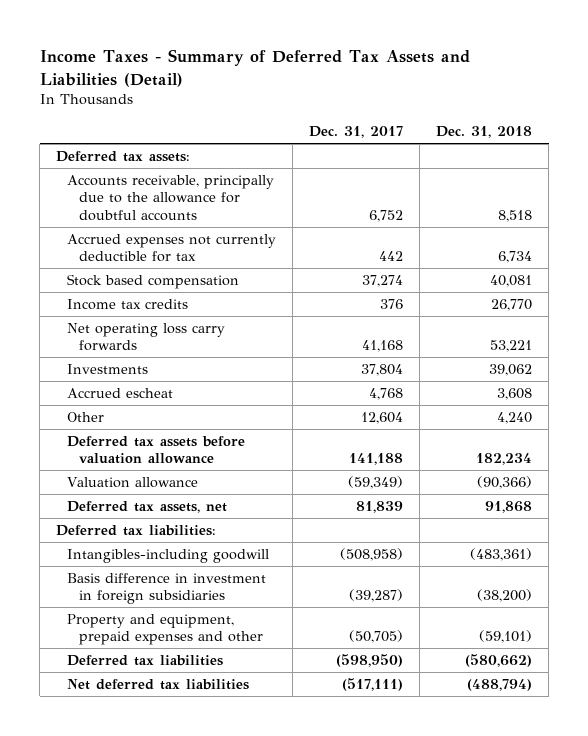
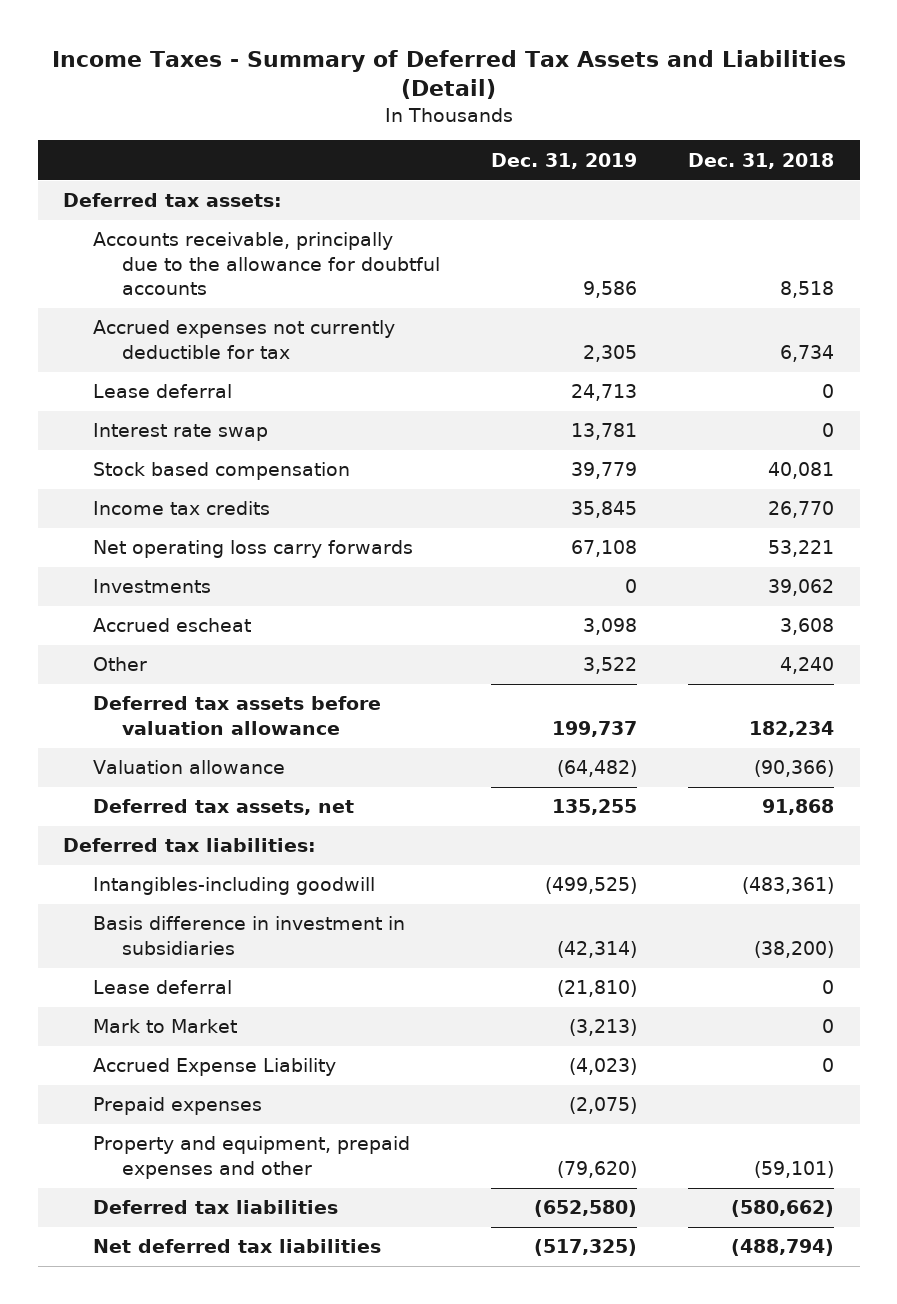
- | Dec. 31, 2017 | Dec. 31, 2018
+ | Dec. 31, 2019 | Dec. 31, 2018
+ Lease deferral | 24,713 | 0
+ Interest rate swap | 13,781 | 0
- Basis difference in investment in foreign subsidiaries | (39,287) | (38,200)
+ Basis difference in investment in subsidiaries | (42,314) | (38,200)
+ Lease deferral | (21,810) | 0
+ Mark to Market | (3,213) | 0
+ Accrued Expense Liability | (4,023) | 0
+ Prepaid expenses | (2,075) |

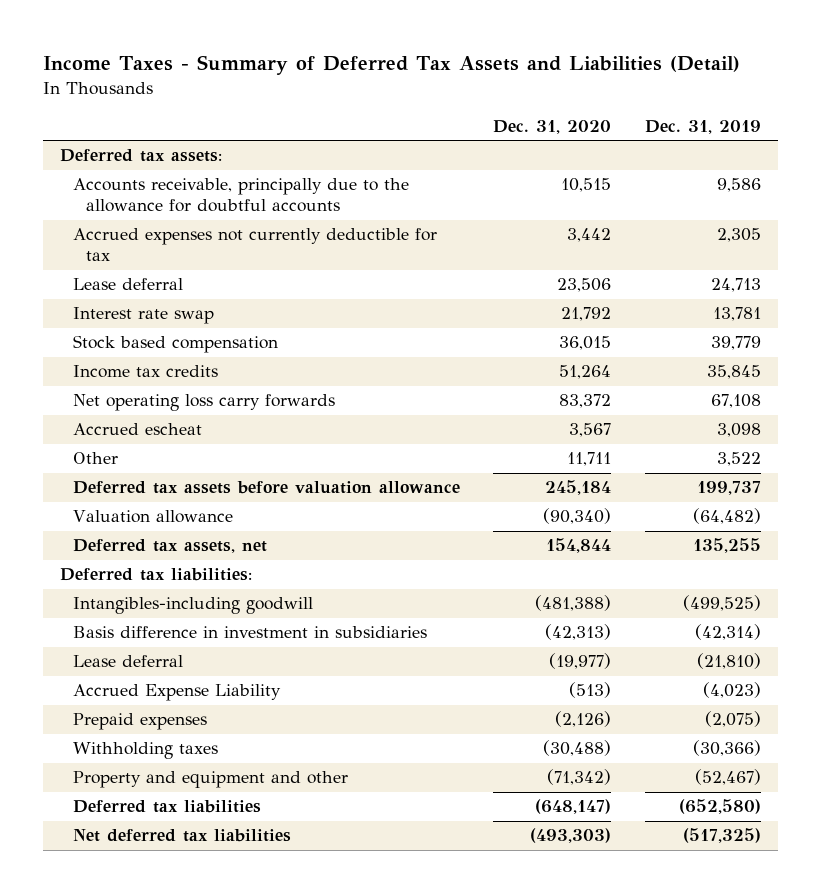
- | Dec. 31, 2019 | Dec. 31, 2018
+ | Dec. 31, 2020 | Dec. 31, 2019
- Investments | 0 | 39,062
- Mark to Market | (3,213) | 0
- Property and equipment, prepaid expenses and other | (79,620) | (59,101)
+ Withholding taxes | (30,488) | (30,366)
+ Property and equipment and other | (71,342) | (52,467)

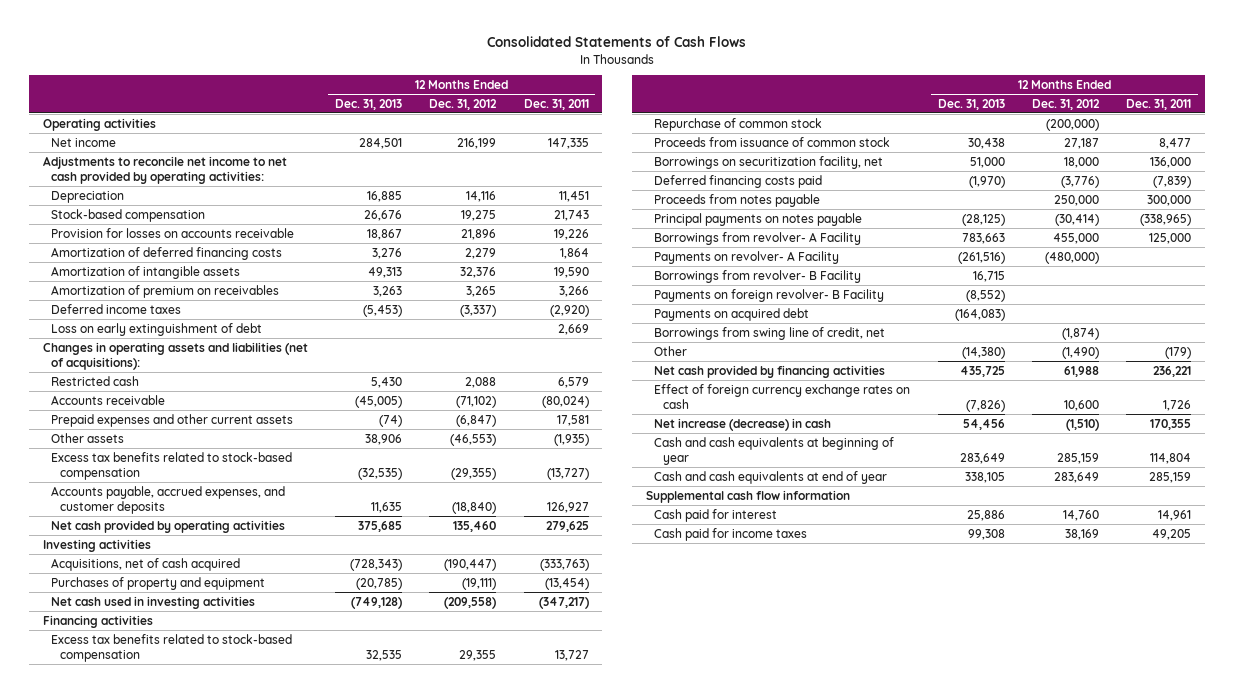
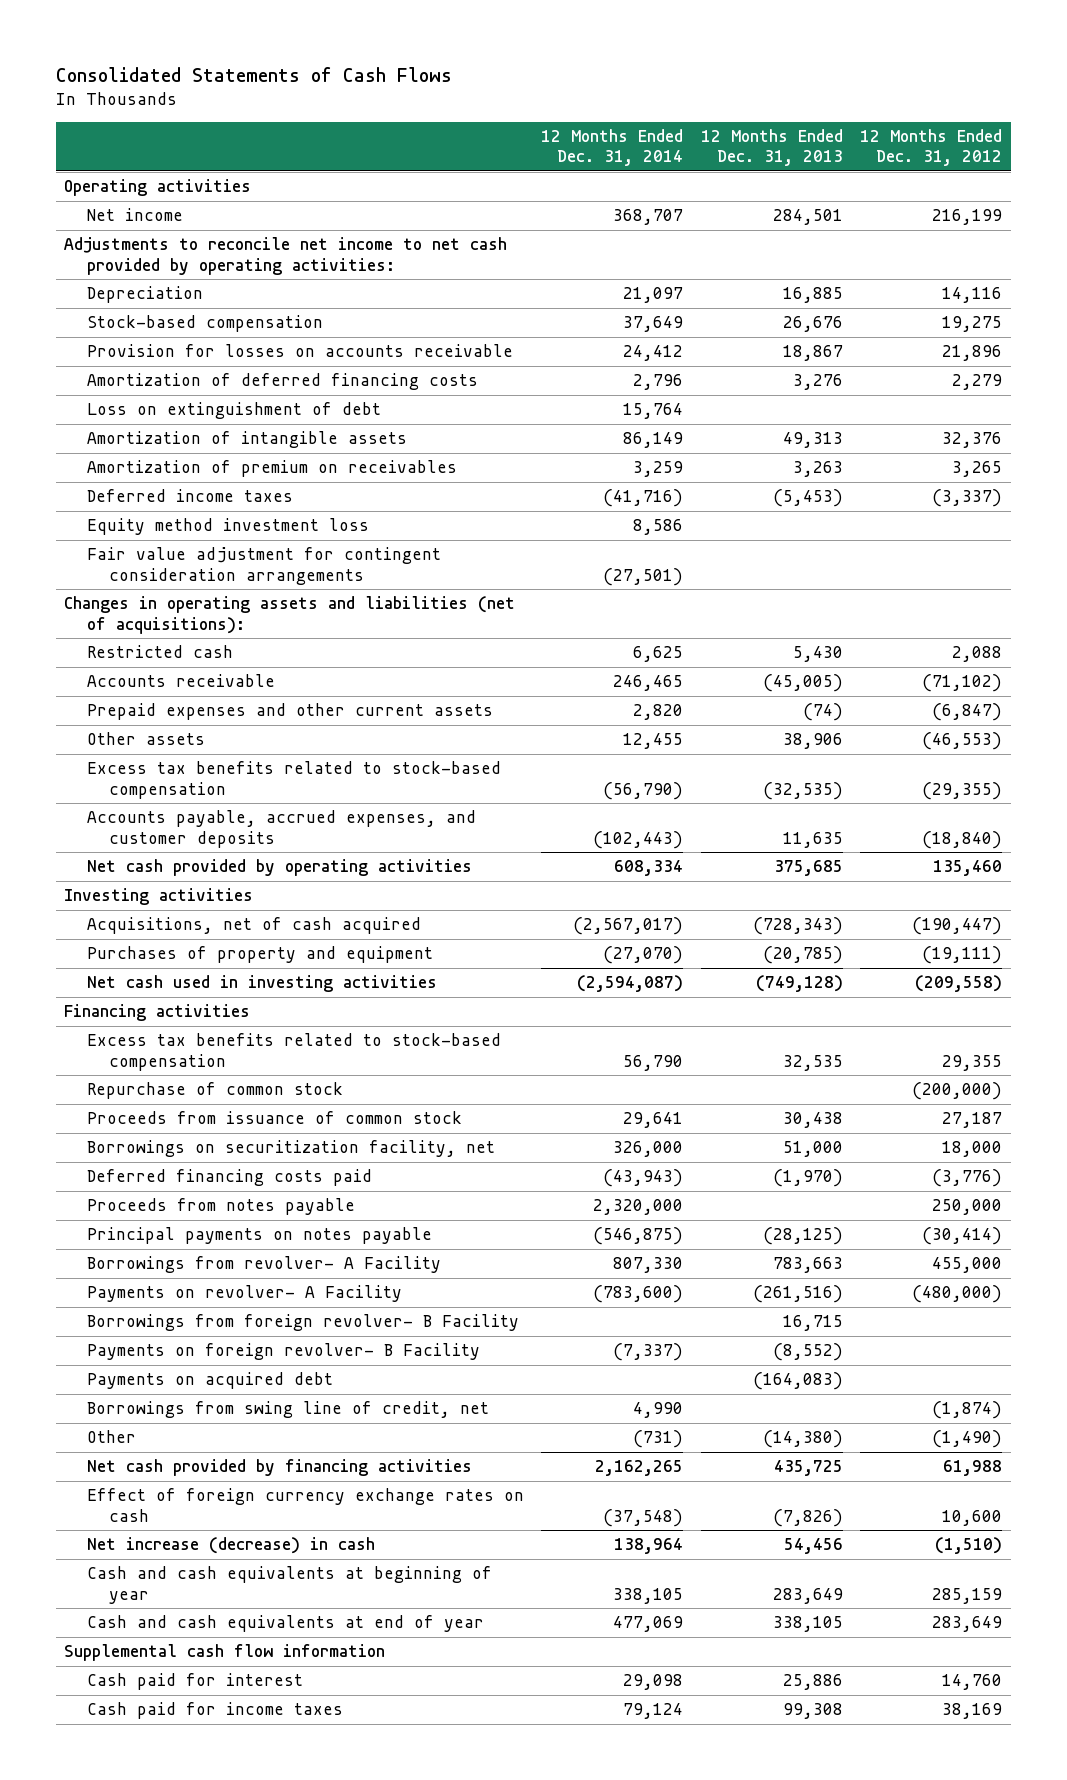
- | 12 Months Ended Dec. 31, 2013 | 12 Months Ended Dec. 31, 2012 | 12 Months Ended Dec. 31, 2011
+ | 12 Months Ended Dec. 31, 2014 | 12 Months Ended Dec. 31, 2013 | 12 Months Ended Dec. 31, 2012
+ Loss on extinguishment of debt | 15,764 | |
- Loss on early extinguishment of debt | | | 2,669
+ Equity method investment loss | 8,586 | |
+ Fair value adjustment for contingent consideration arrangements | (27,501) | |
- Borrowings from revolver- B Facility | 16,715 | |
+ Borrowings from foreign revolver- B Facility | | 16,715 |

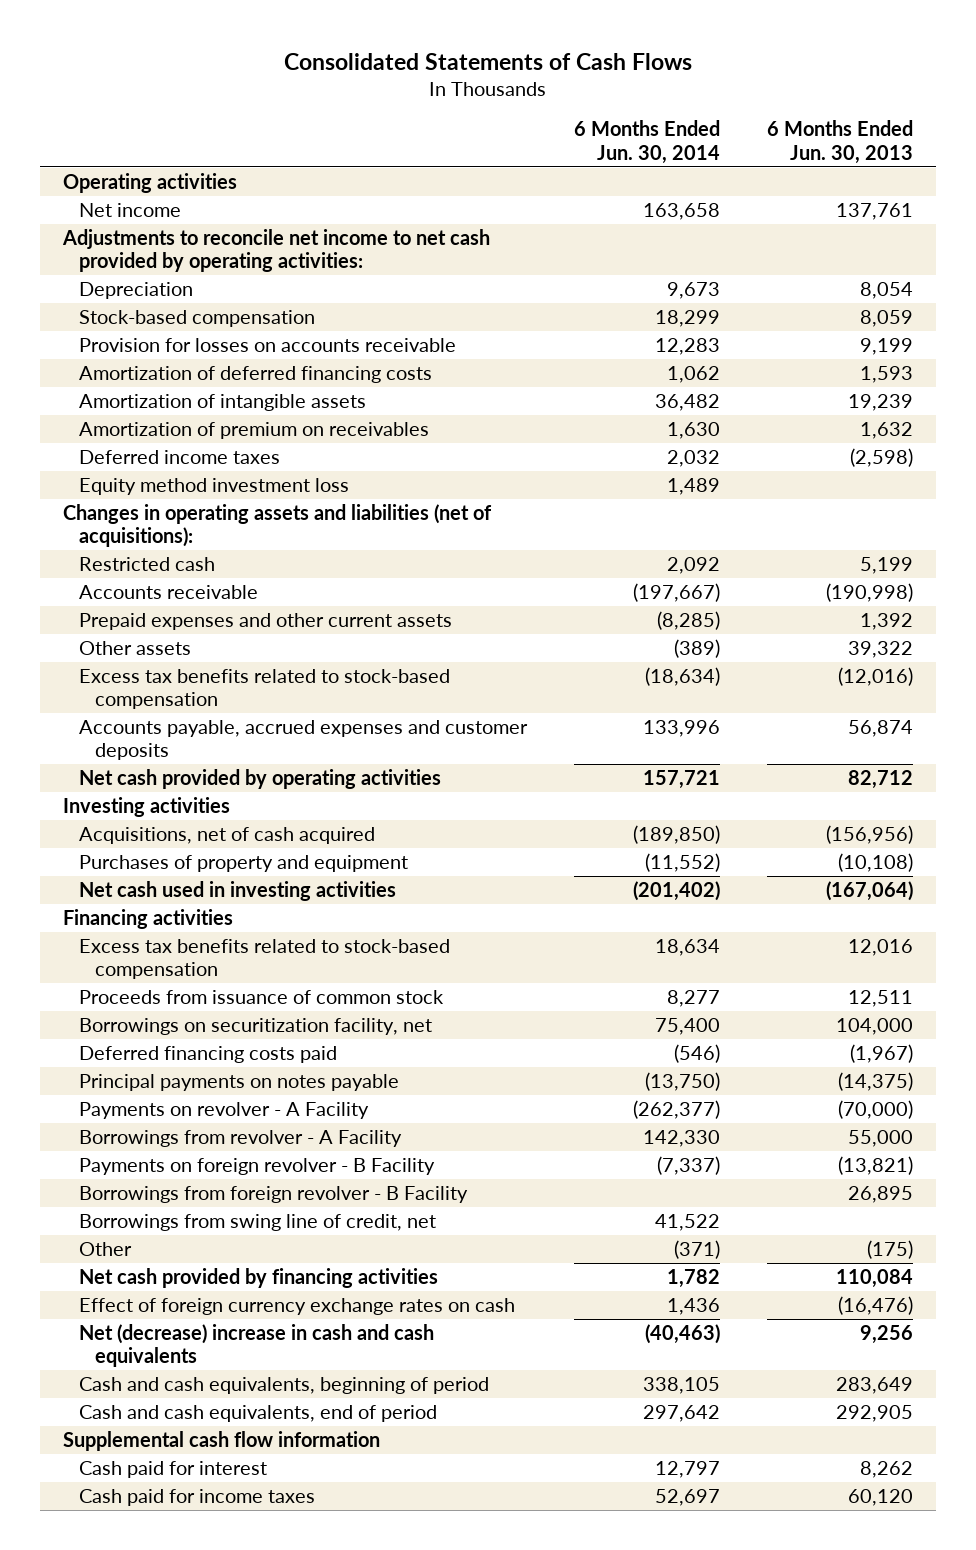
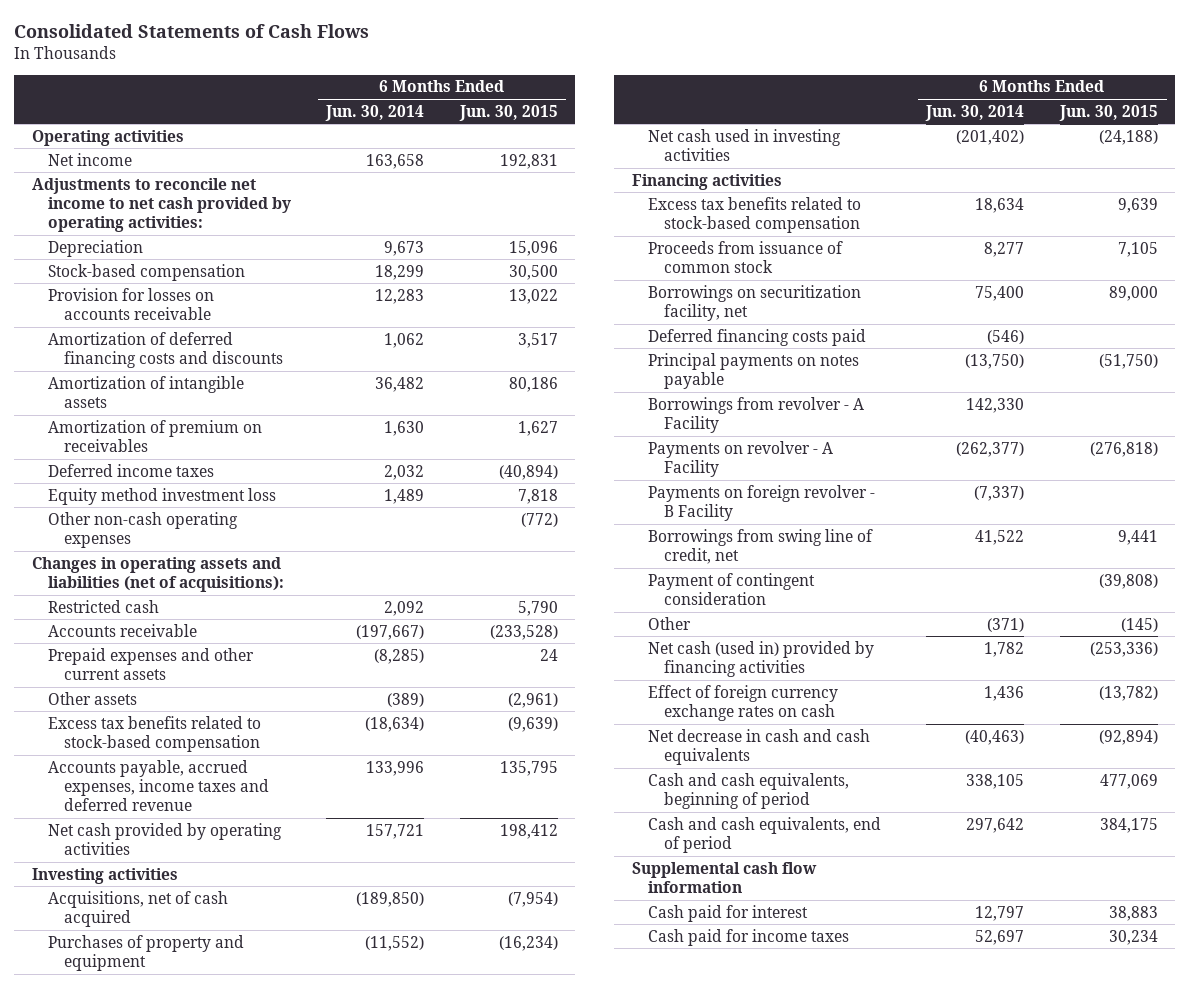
- | 6 Months Ended Jun. 30, 2014 | 6 Months Ended Jun. 30, 2013
+ | 6 Months Ended Jun. 30, 2014 | 6 Months Ended Jun. 30, 2015
- Amortization of deferred financing costs | 1,062 | 1,593
+ Amortization of deferred financing costs and discounts | 1,062 | 3,517
+ Other non-cash operating expenses | | (772)
- Accounts payable, accrued expenses and customer deposits | 133,996 | 56,874
+ Accounts payable, accrued expenses, income taxes and deferred revenue | 133,996 | 135,795
moved down: Payments on revolver - A Facility | (262,377) | (276,818)
- Borrowings from foreign revolver - B Facility | | 26,895
+ Payment of contingent consideration | | (39,808)
- Net cash provided by financing activities | 1,782 | 110,084
+ Net cash (used in) provided by financing activities | 1,782 | (253,336)
- Net (decrease) increase in cash and cash equivalents | (40,463) | 9,256
+ Net decrease in cash and cash equivalents | (40,463) | (92,894)

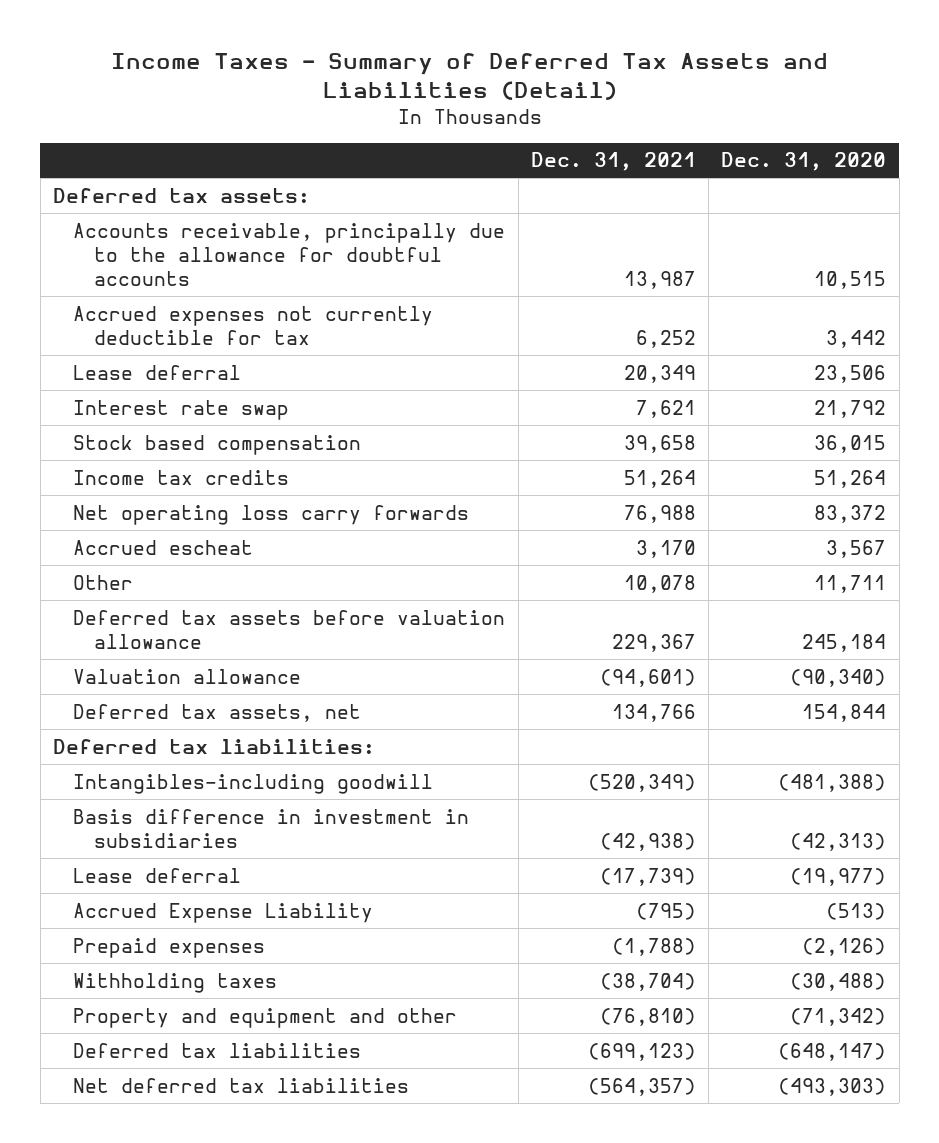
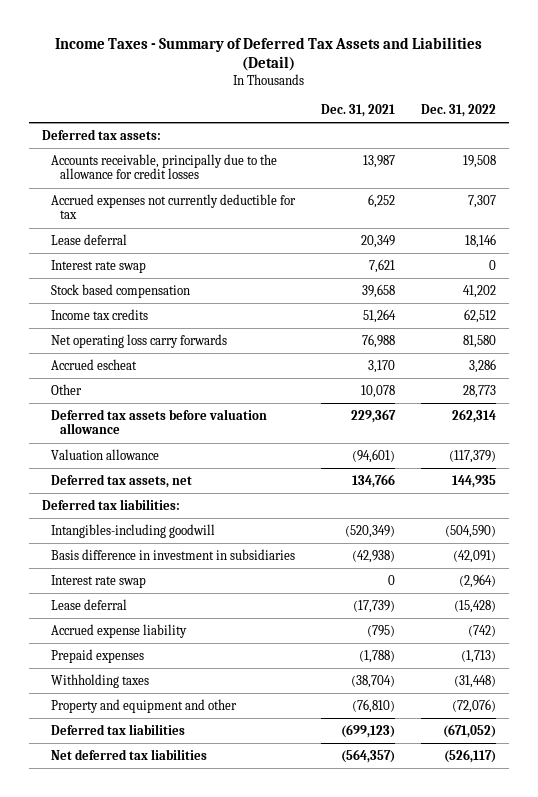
- | Dec. 31, 2021 | Dec. 31, 2020
+ | Dec. 31, 2021 | Dec. 31, 2022
- Accounts receivable, principally due to the allowance for doubtful accounts | 13,987 | 10,515
+ Accounts receivable, principally due to the allowance for credit losses | 13,987 | 19,508
+ Interest rate swap | 0 | (2,964)
- Accrued Expense Liability | (795) | (513)
+ Accrued expense liability | (795) | (742)

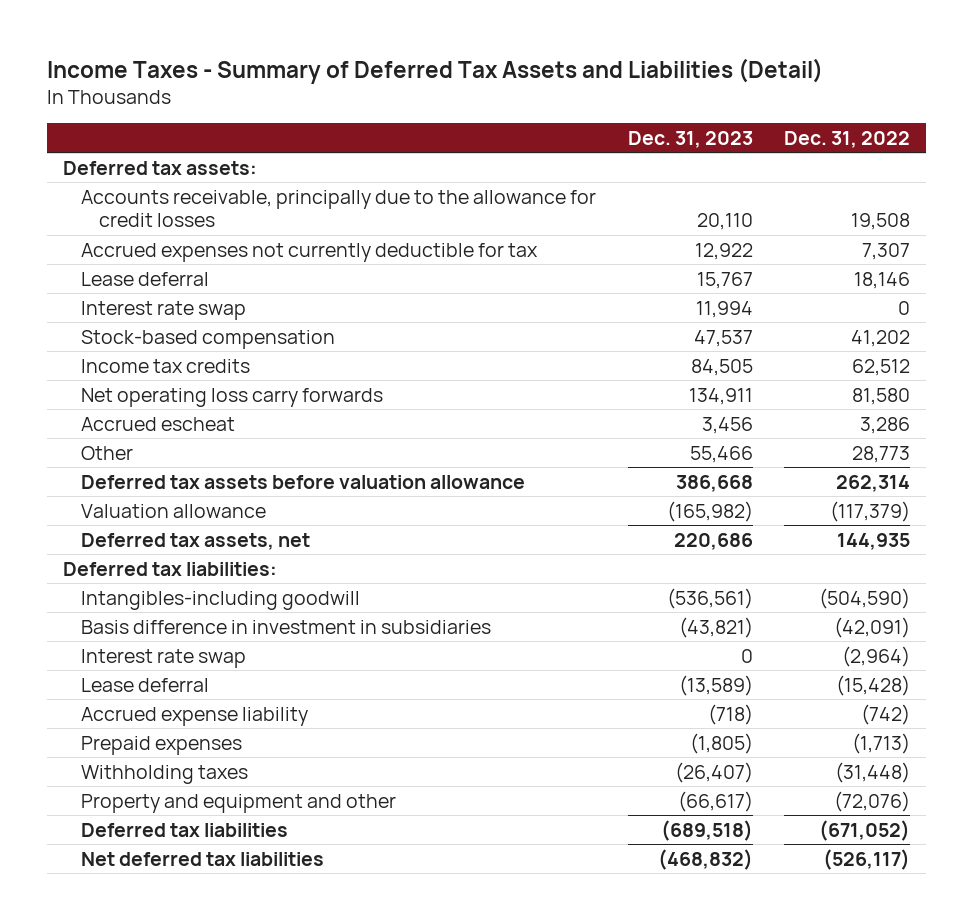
- | Dec. 31, 2021 | Dec. 31, 2022
+ | Dec. 31, 2023 | Dec. 31, 2022
- Stock based compensation | 39,658 | 41,202
+ Stock-based compensation | 47,537 | 41,202

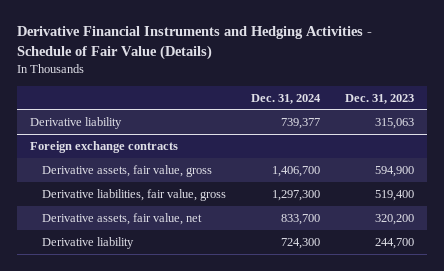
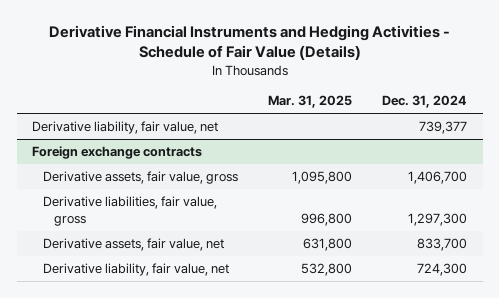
- | Dec. 31, 2024 | Dec. 31, 2023
+ | Mar. 31, 2025 | Dec. 31, 2024
- Derivative liability | 739,377 | 315,063
+ Derivative liability, fair value, net | | 739,377
@ Foreign exchange contracts
- Derivative liability | 724,300 | 244,700
+ Derivative liability, fair value, net | 532,800 | 724,300

